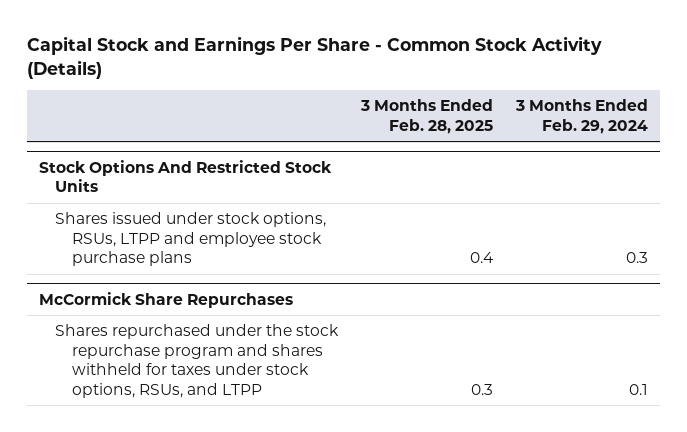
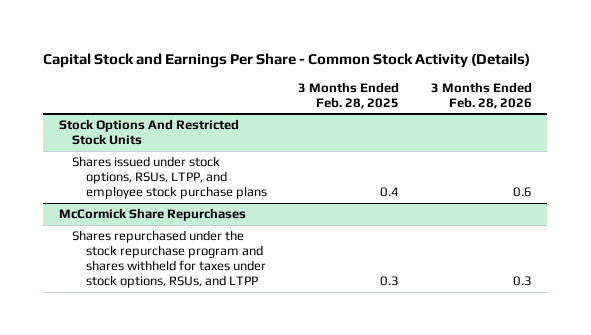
- | 3 Months Ended Feb. 28, 2025 | 3 Months Ended Feb. 29, 2024
+ | 3 Months Ended Feb. 28, 2025 | 3 Months Ended Feb. 28, 2026
@ Stock Options And Restricted Stock Units
- Shares issued under stock options, RSUs, LTPP and employee stock purchase plans | 0.4 | 0.3
+ Shares issued under stock options, RSUs, LTPP, and employee stock purchase plans | 0.4 | 0.6

